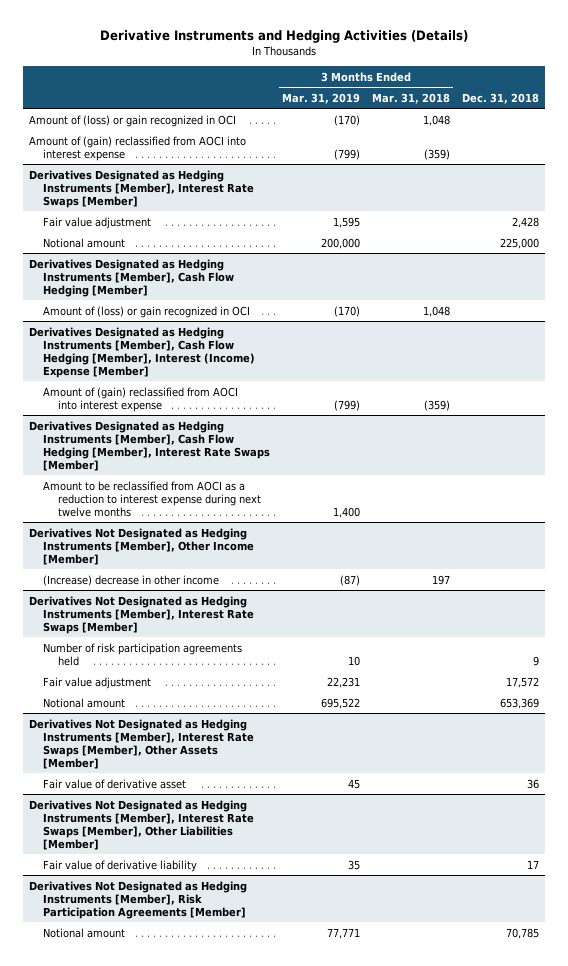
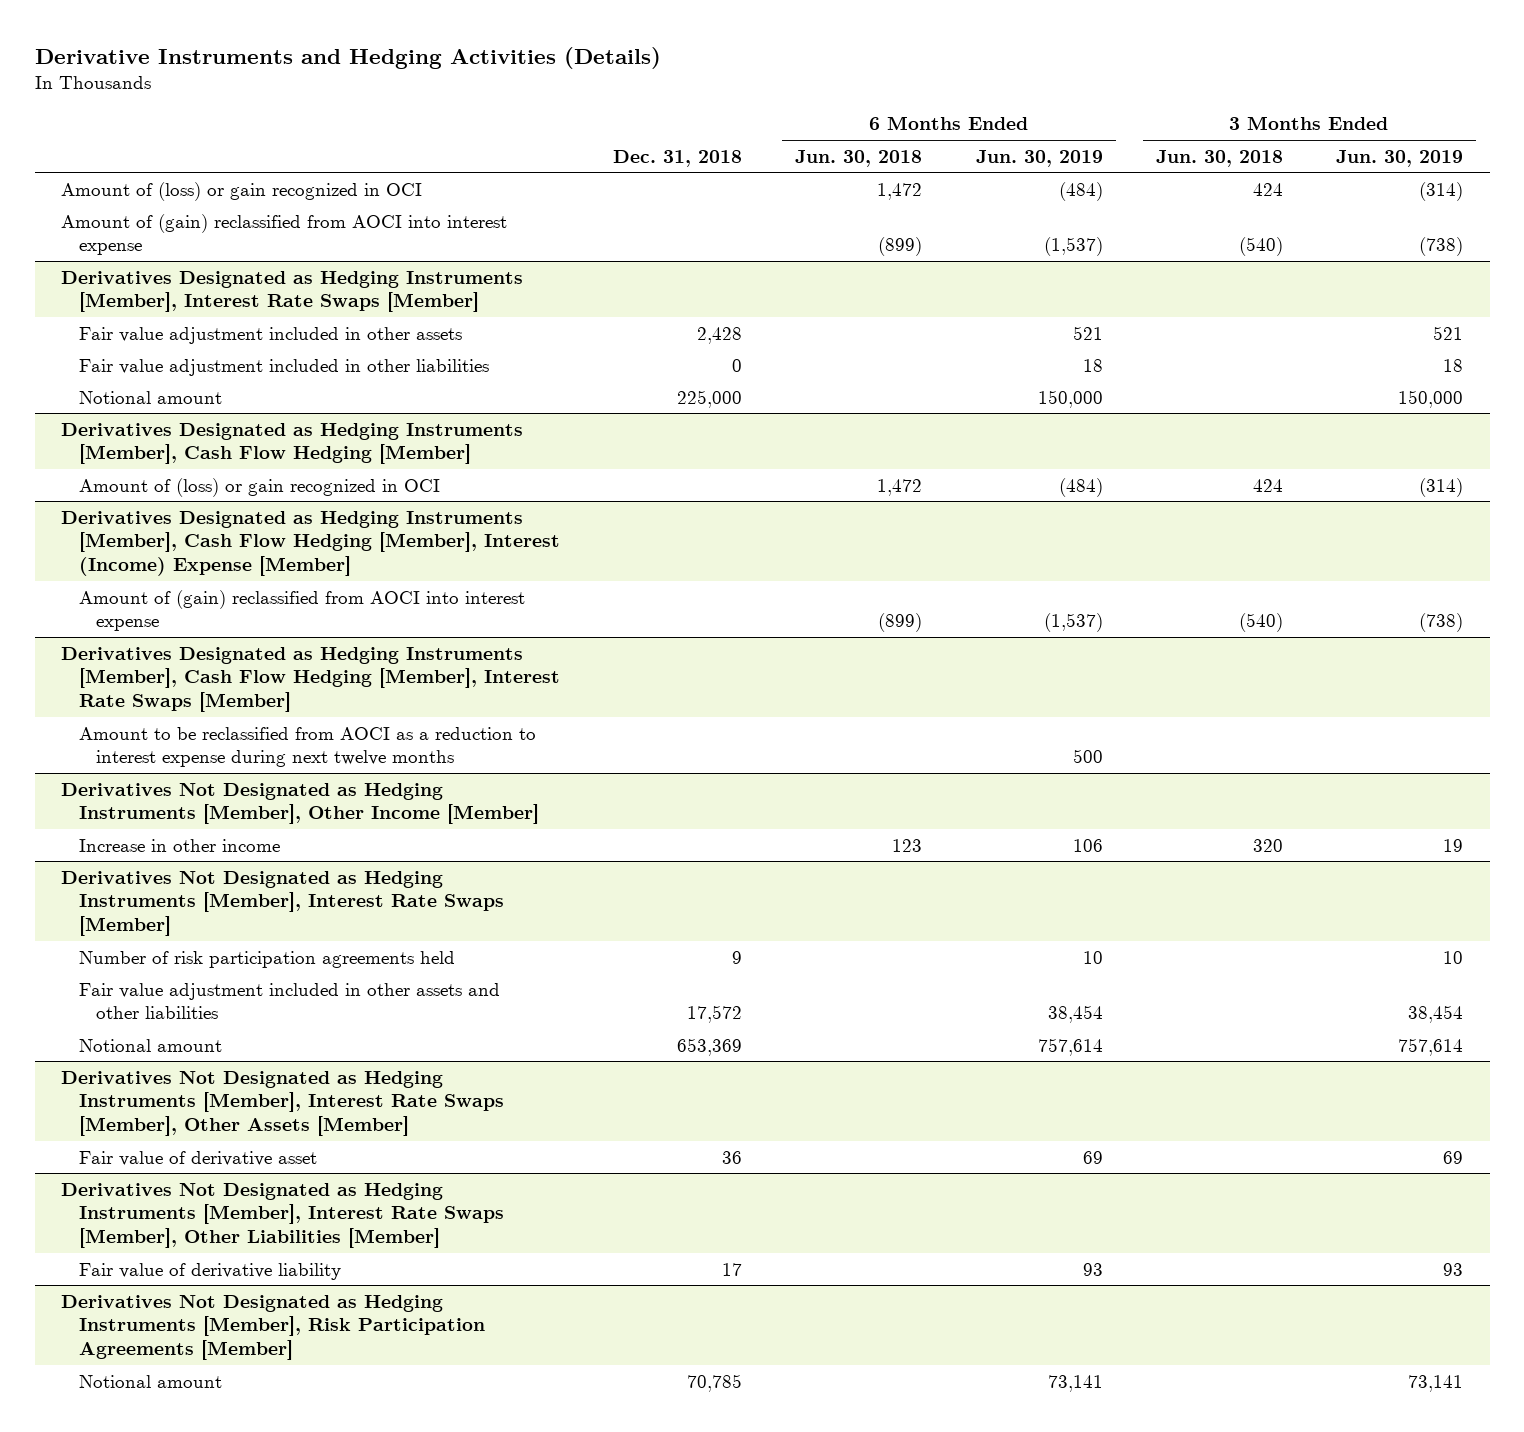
- | 3 Months Ended Mar. 31, 2019 | 3 Months Ended Mar. 31, 2018 | Dec. 31, 2018
+ | Dec. 31, 2018 | 6 Months Ended Jun. 30, 2018 | 6 Months Ended Jun. 30, 2019 | 3 Months Ended Jun. 30, 2018 | 3 Months Ended Jun. 30, 2019
@ Derivatives Designated as Hedging Instruments [Member], Interest Rate Swaps [Member]
- Fair value adjustment | 1,595 | | 2,428
+ Fair value adjustment included in other assets | 2,428 | | 521 | | 521
+ Fair value adjustment included in other liabilities | 0 | | 18 | | 18
@ Derivatives Not Designated as Hedging Instruments [Member], Other Income [Member]
- (Increase) decrease in other income | (87) | 197 |
+ Increase in other income | | 123 | 106 | 320 | 19
@ Derivatives Not Designated as Hedging Instruments [Member], Interest Rate Swaps [Member]
- Fair value adjustment | 22,231 | | 17,572
+ Fair value adjustment included in other assets and other liabilities | 17,572 | | 38,454 | | 38,454

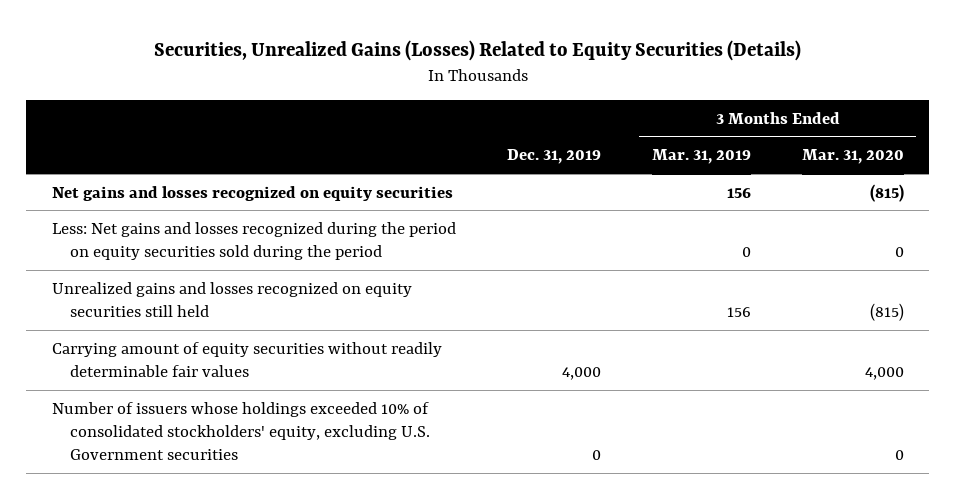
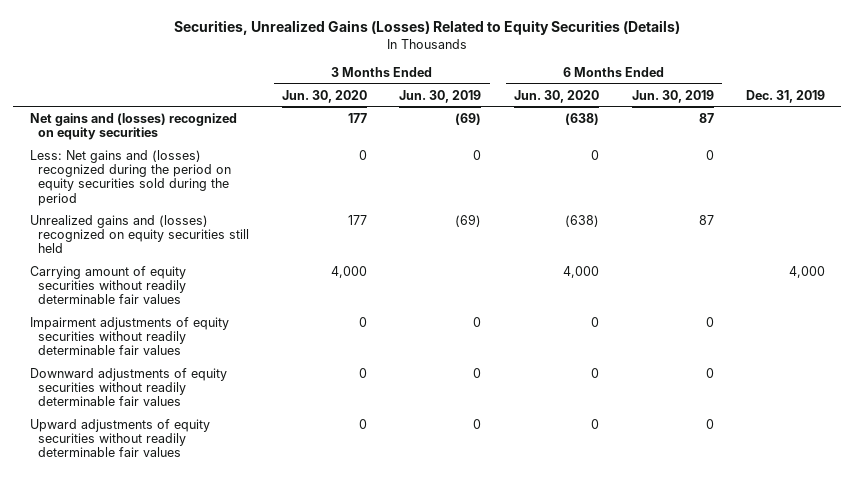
- | Dec. 31, 2019 | 3 Months Ended Mar. 31, 2019 | 3 Months Ended Mar. 31, 2020
+ | 3 Months Ended Jun. 30, 2020 | 3 Months Ended Jun. 30, 2019 | 6 Months Ended Jun. 30, 2020 | 6 Months Ended Jun. 30, 2019 | Dec. 31, 2019
- Net gains and losses recognized on equity securities | | 156 | (815)
- Less: Net gains and losses recognized during the period on equity securities sold during the period | | 0 | 0
- Unrealized gains and losses recognized on equity securities still held | | 156 | (815)
+ Net gains and (losses) recognized on equity securities | 177 | (69) | (638) | 87 |
+ Less: Net gains and (losses) recognized during the period on equity securities sold during the period | 0 | 0 | 0 | 0 |
+ Unrealized gains and (losses) recognized on equity securities still held | 177 | (69) | (638) | 87 |
- Number of issuers whose holdings exceeded 10% of consolidated stockholders' equity, excluding U.S. Government securities | 0 | | 0
+ Impairment adjustments of equity securities without readily determinable fair values | 0 | 0 | 0 | 0 |
+ Downward adjustments of equity securities without readily determinable fair values | 0 | 0 | 0 | 0 |
+ Upward adjustments of equity securities without readily determinable fair values | 0 | 0 | 0 | 0 |

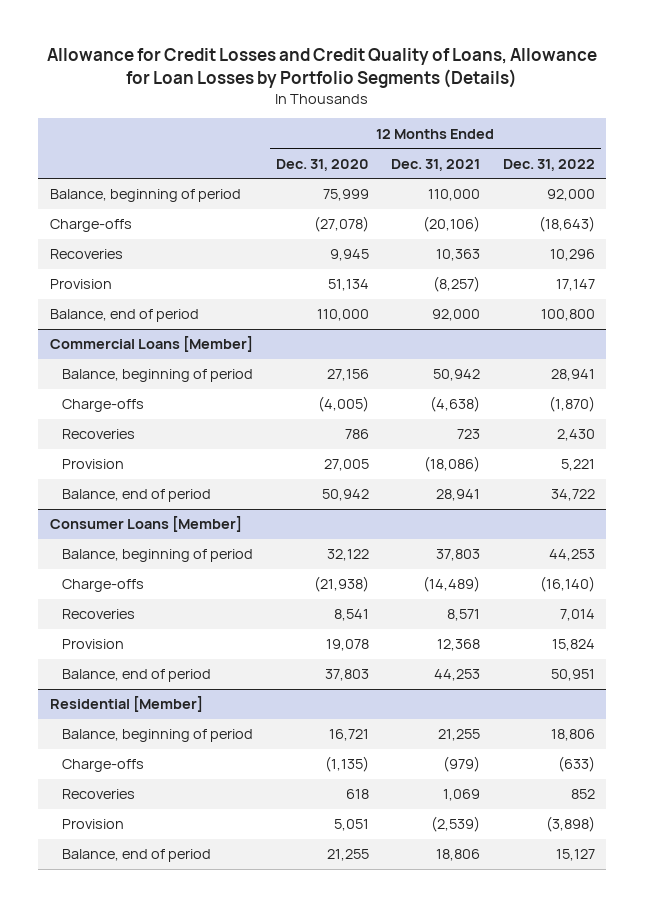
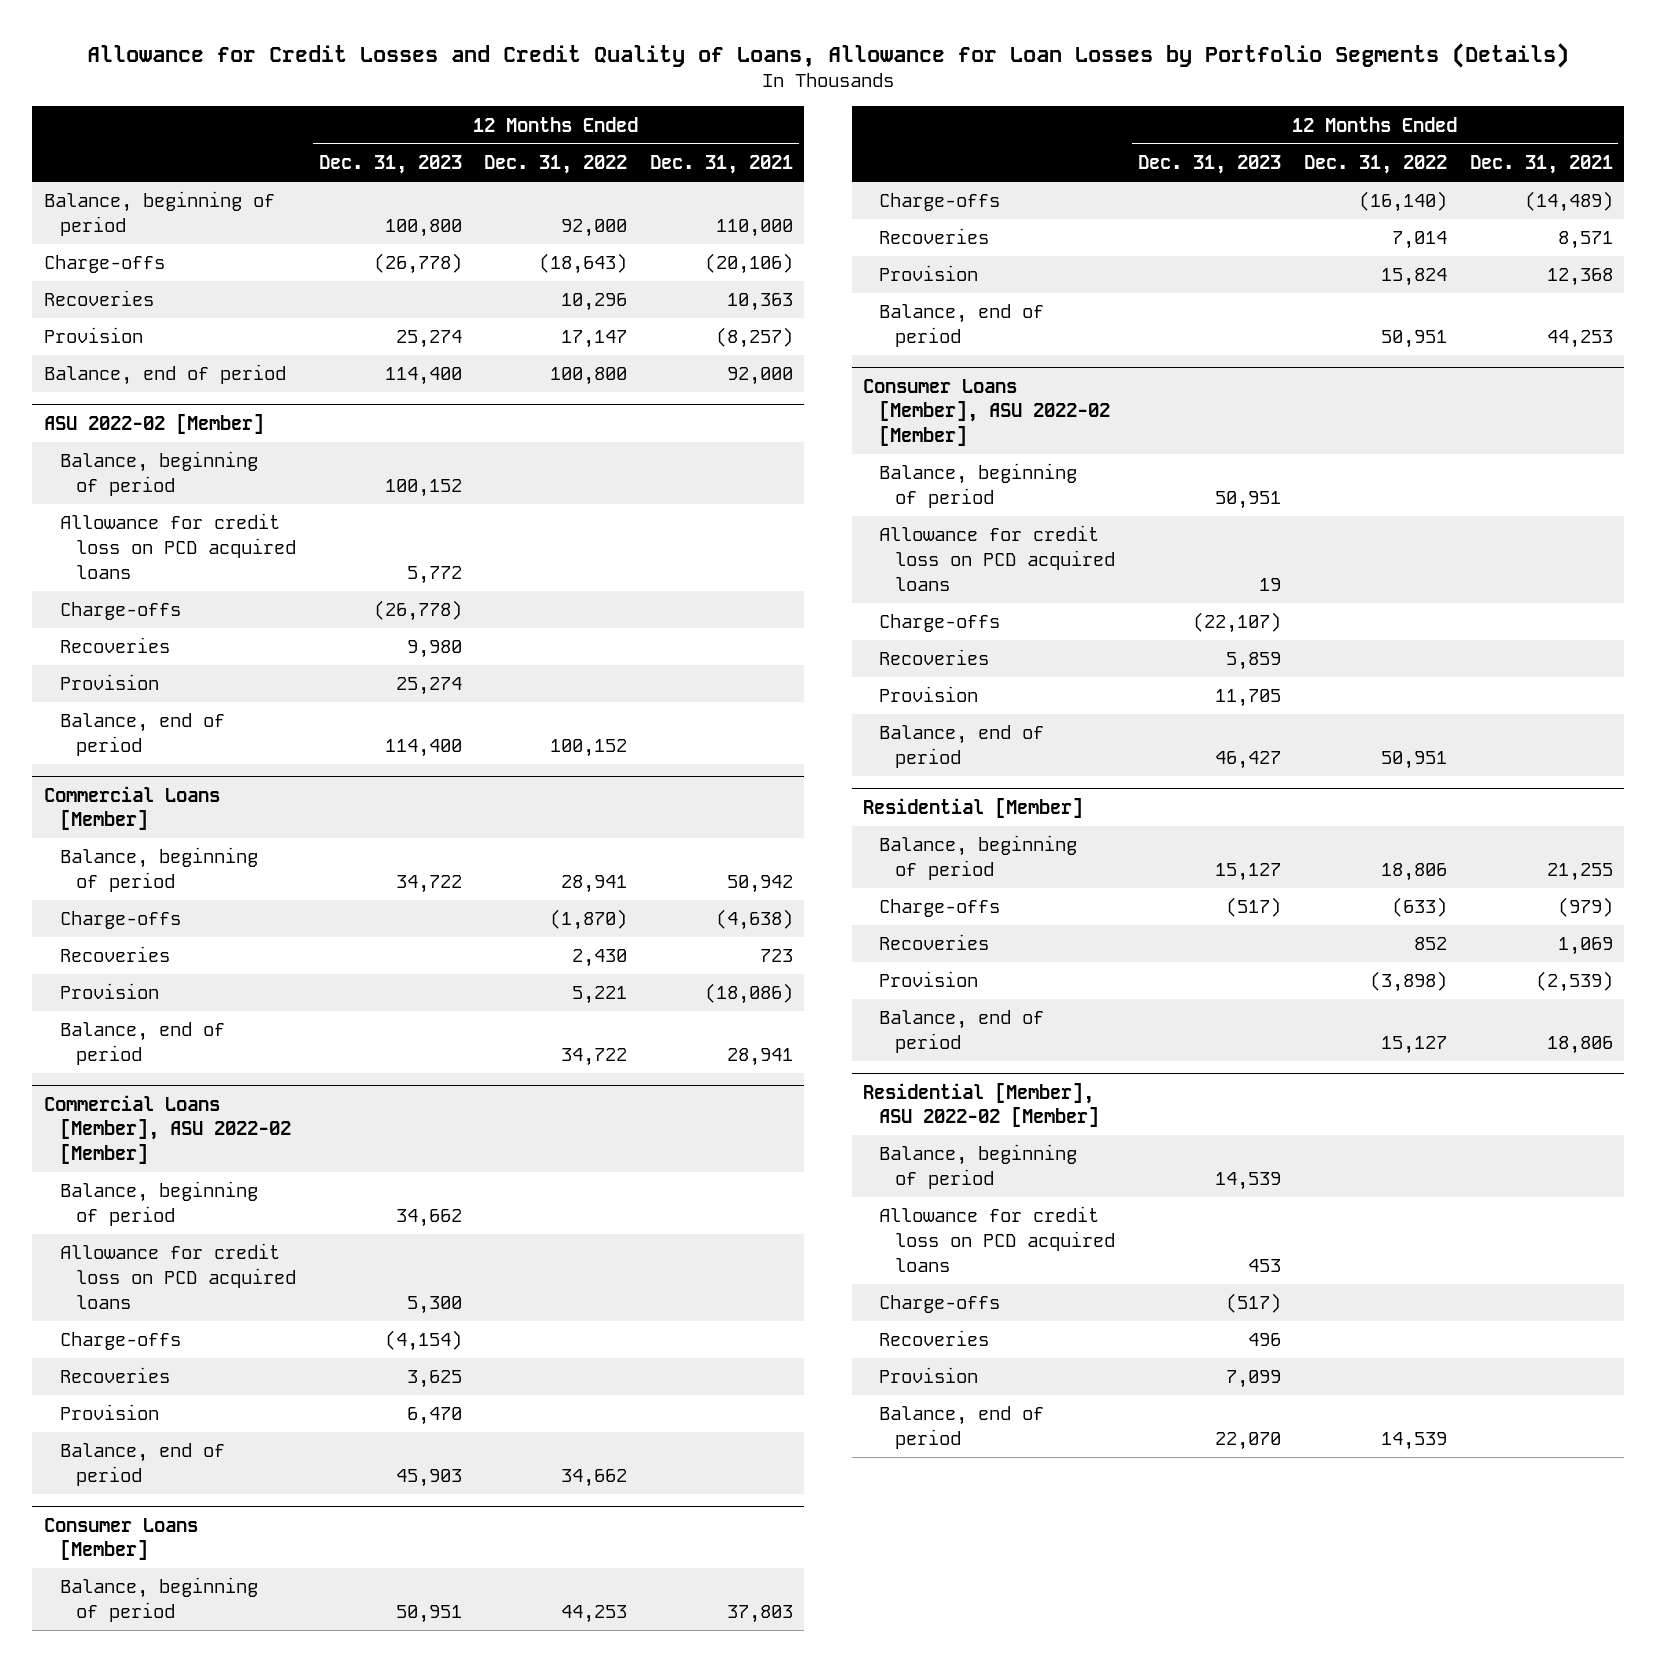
- | 12 Months Ended Dec. 31, 2020 | 12 Months Ended Dec. 31, 2021 | 12 Months Ended Dec. 31, 2022
+ | 12 Months Ended Dec. 31, 2023 | 12 Months Ended Dec. 31, 2022 | 12 Months Ended Dec. 31, 2021
+ ASU 2022-02 [Member]
+ Balance, beginning of period | 100,152 | |
+ Allowance for credit loss on PCD acquired loans | 5,772 | |
+ Charge-offs | (26,778) | |
+ Recoveries | 9,980 | |
+ Provision | 25,274 | |
+ Balance, end of period | 114,400 | 100,152 |
+ Commercial Loans [Member], ASU 2022-02 [Member]
+ Balance, beginning of period | 34,662 | |
+ Allowance for credit loss on PCD acquired loans | 5,300 | |
+ Charge-offs | (4,154) | |
+ Recoveries | 3,625 | |
+ Provision | 6,470 | |
+ Balance, end of period | 45,903 | 34,662 |
+ Consumer Loans [Member], ASU 2022-02 [Member]
+ Balance, beginning of period | 50,951 | |
+ Allowance for credit loss on PCD acquired loans | 19 | |
+ Charge-offs | (22,107) | |
+ Recoveries | 5,859 | |
+ Provision | 11,705 | |
+ Balance, end of period | 46,427 | 50,951 |
+ Residential [Member], ASU 2022-02 [Member]
+ Balance, beginning of period | 14,539 | |
+ Allowance for credit loss on PCD acquired loans | 453 | |
+ Charge-offs | (517) | |
+ Recoveries | 496 | |
+ Provision | 7,099 | |
+ Balance, end of period | 22,070 | 14,539 |

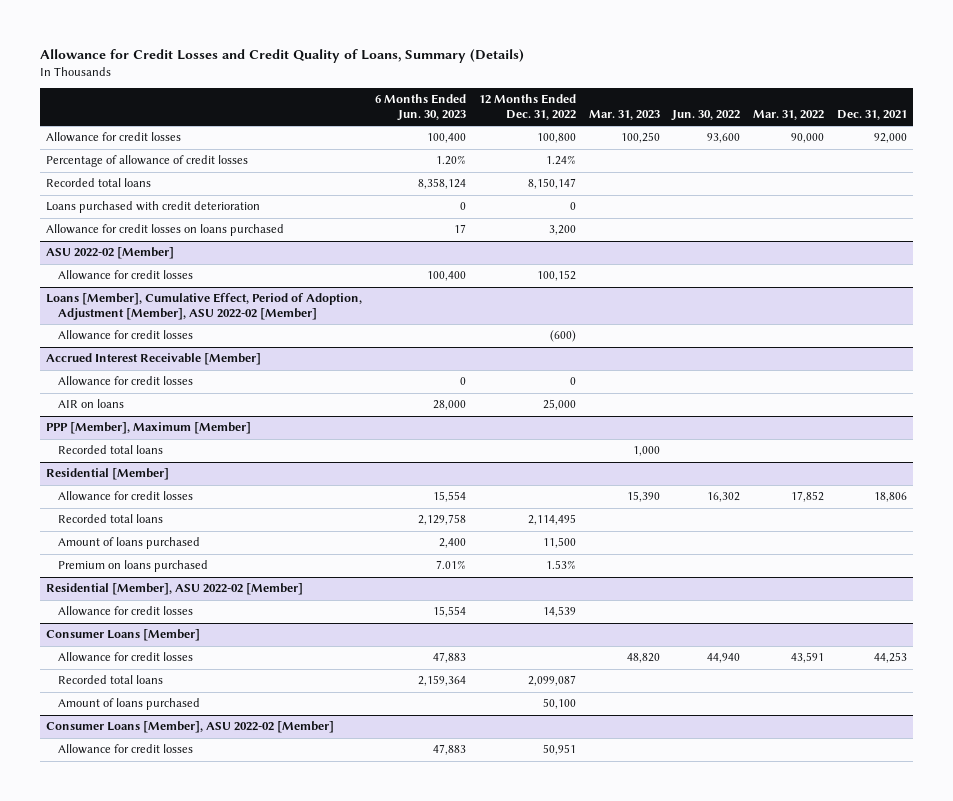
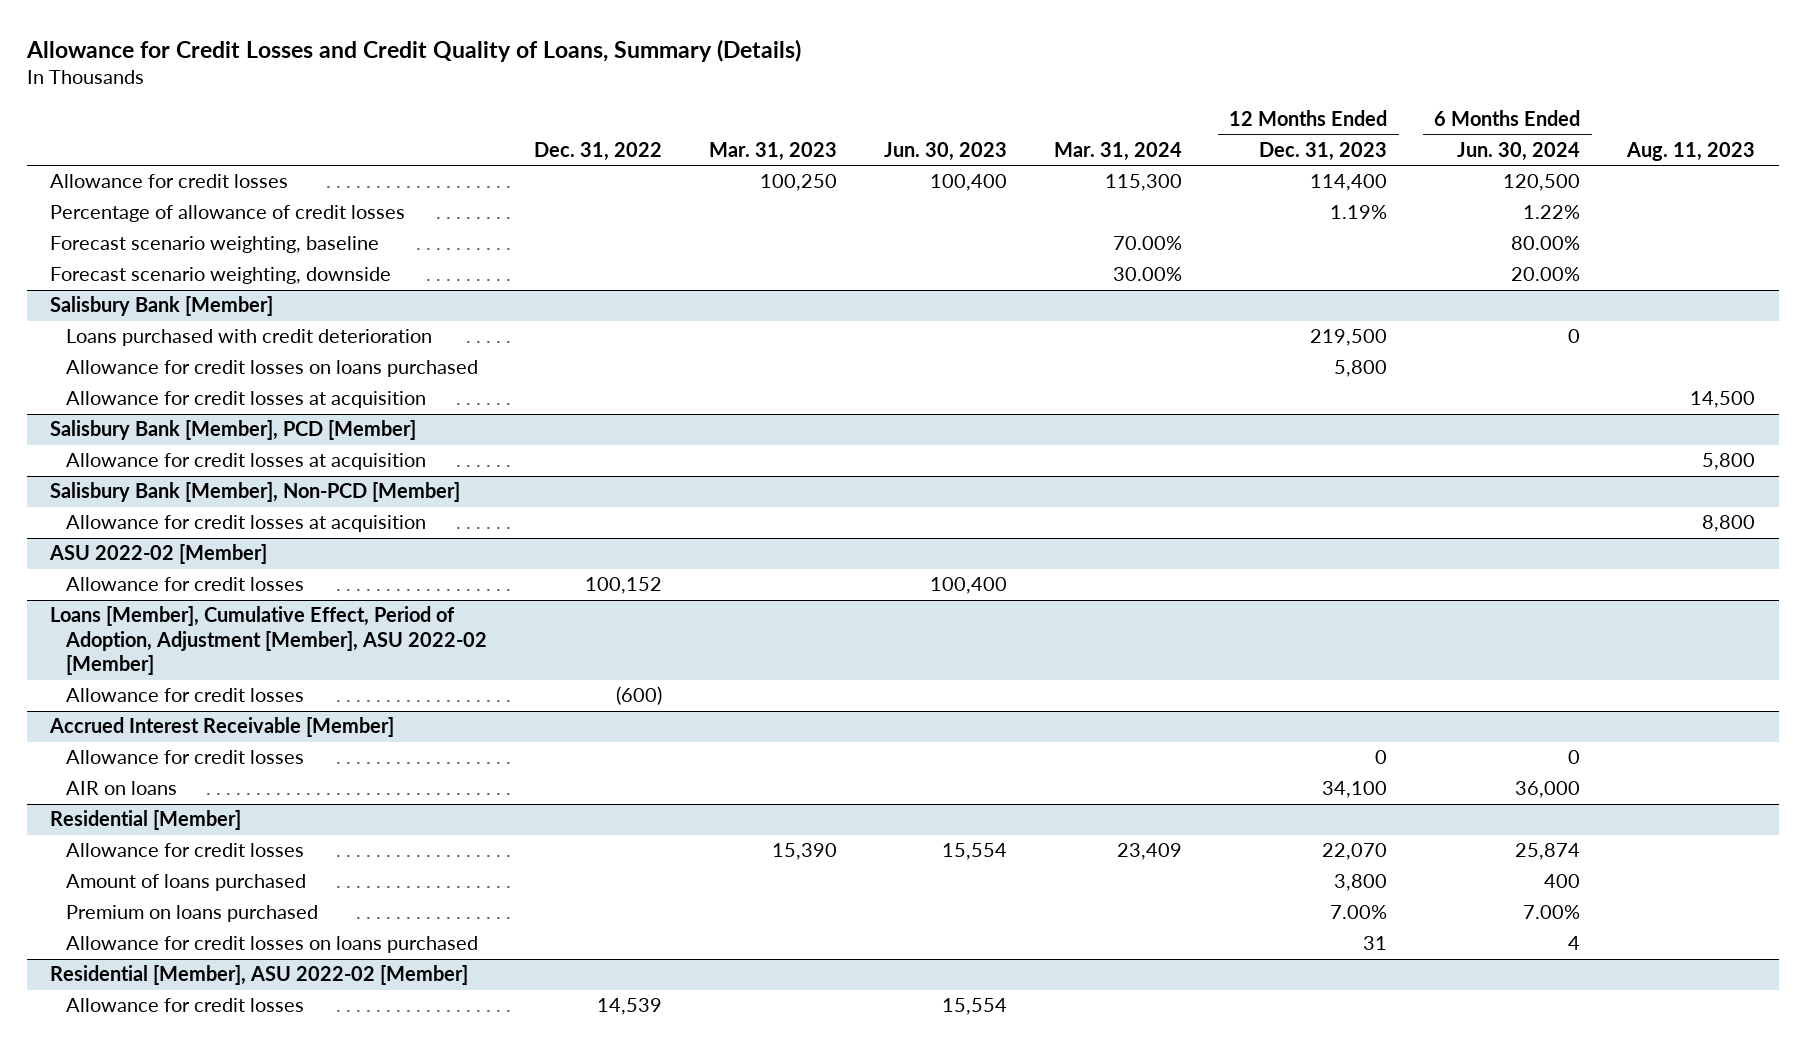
- | 6 Months Ended Jun. 30, 2023 | 12 Months Ended Dec. 31, 2022 | Mar. 31, 2023 | Jun. 30, 2022 | Mar. 31, 2022 | Dec. 31, 2021
+ | Dec. 31, 2022 | Mar. 31, 2023 | Jun. 30, 2023 | Mar. 31, 2024 | 12 Months Ended Dec. 31, 2023 | 6 Months Ended Jun. 30, 2024 | Aug. 11, 2023
- Recorded total loans | 8,358,124 | 8,150,147 | | | |
- Loans purchased with credit deterioration | 0 | 0 | | | |
- Allowance for credit losses on loans purchased | 17 | 3,200 | | | |
+ Forecast scenario weighting, baseline | | | | 70.00% | | 80.00% |
+ Forecast scenario weighting, downside | | | | 30.00% | | 20.00% |
+ Salisbury Bank [Member]
+ Loans purchased with credit deterioration | | | | | 219,500 | 0 |
+ Allowance for credit losses on loans purchased | | | | | 5,800 | |
+ Allowance for credit losses at acquisition | | | | | | | 14,500
+ Salisbury Bank [Member], PCD [Member]
+ Allowance for credit losses at acquisition | | | | | | | 5,800
+ Salisbury Bank [Member], Non-PCD [Member]
+ Allowance for credit losses at acquisition | | | | | | | 8,800
- PPP [Member], Maximum [Member]
- Recorded total loans | | | 1,000 | | |
@ Residential [Member]
- Recorded total loans | 2,129,758 | 2,114,495 | | | |
+ Allowance for credit losses on loans purchased | | | | | 31 | 4 |
- Consumer Loans [Member]
- Allowance for credit losses | 47,883 | | 48,820 | 44,940 | 43,591 | 44,253
- Recorded total loans | 2,159,364 | 2,099,087 | | | |
- Amount of loans purchased | | 50,100 | | | |
- Consumer Loans [Member], ASU 2022-02 [Member]
- Allowance for credit losses | 47,883 | 50,951 | | | |

